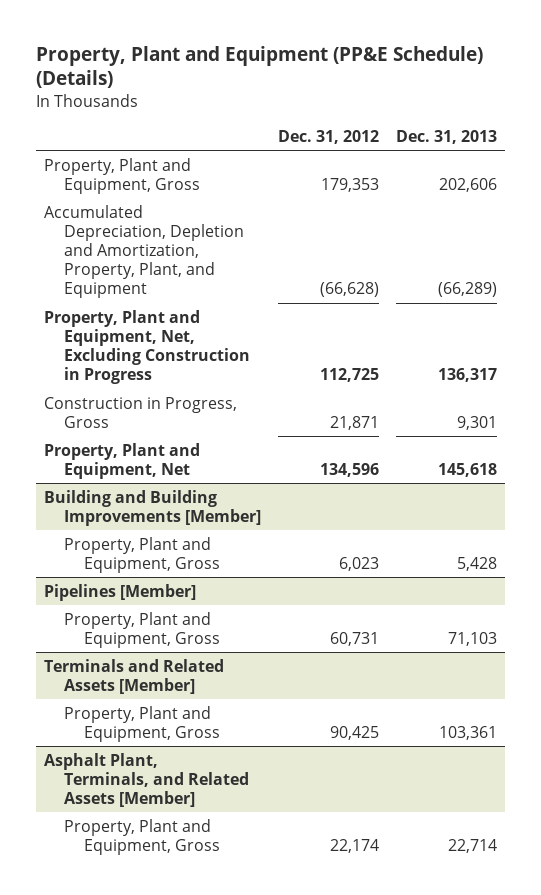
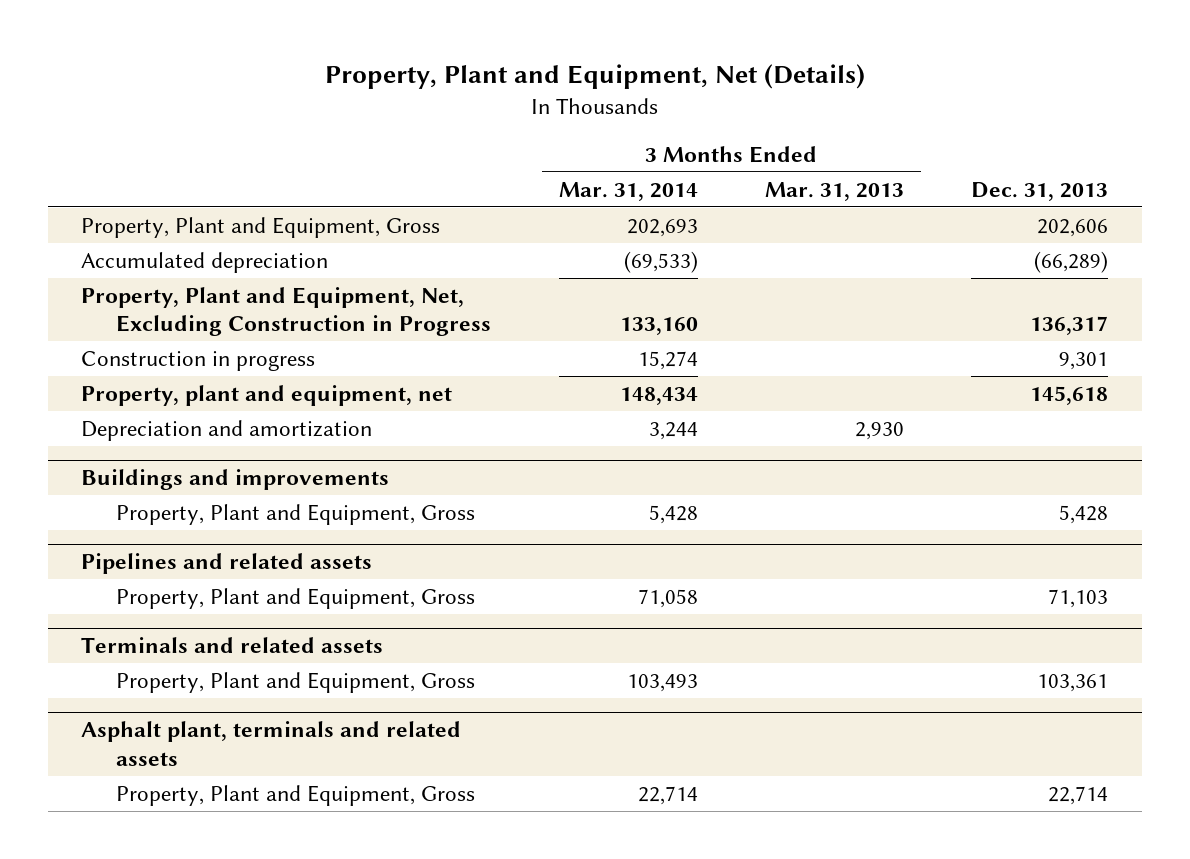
- Property, Plant and Equipment (PP&E Schedule) (Details)
+ Property, Plant and Equipment, Net (Details)
- | Dec. 31, 2012 | Dec. 31, 2013
+ | 3 Months Ended Mar. 31, 2014 | 3 Months Ended Mar. 31, 2013 | Dec. 31, 2013
- Accumulated Depreciation, Depletion and Amortization, Property, Plant, and Equipment | (66,628) | (66,289)
+ Accumulated depreciation | (69,533) | | (66,289)
- Construction in Progress, Gross | 21,871 | 9,301
- Property, Plant and Equipment, Net | 134,596 | 145,618
- Building and Building Improvements [Member]
+ Construction in progress | 15,274 | | 9,301
+ Property, plant and equipment, net | 148,434 | | 145,618
+ Depreciation and amortization | 3,244 | 2,930 |
+ Buildings and improvements
- Pipelines [Member]
+ Pipelines and related assets
- Terminals and Related Assets [Member]
+ Terminals and related assets
- Asphalt Plant, Terminals, and Related Assets [Member]
+ Asphalt plant, terminals and related assets

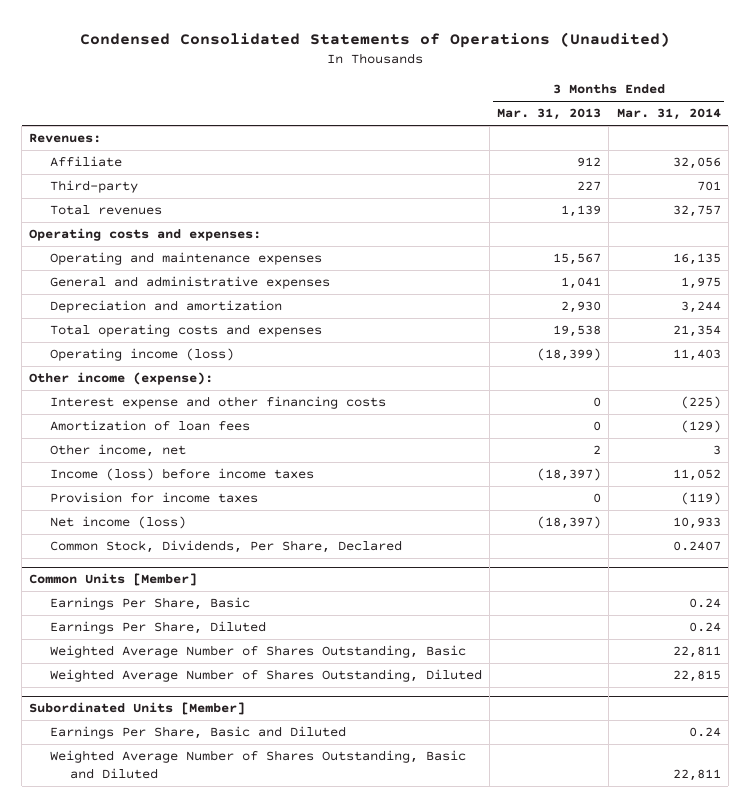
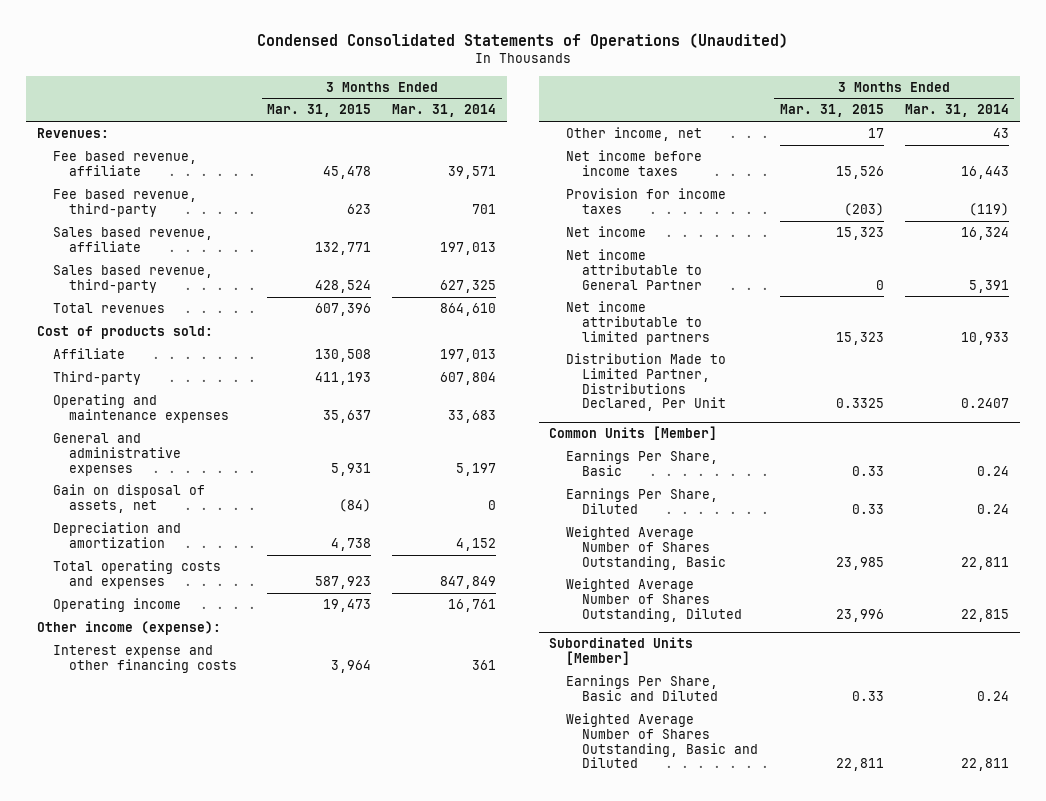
- | 3 Months Ended Mar. 31, 2013 | 3 Months Ended Mar. 31, 2014
+ | 3 Months Ended Mar. 31, 2015 | 3 Months Ended Mar. 31, 2014
- Affiliate | 912 | 32,056
- Third-party | 227 | 701
- Total revenues | 1,139 | 32,757
- Operating costs and expenses:
- Operating and maintenance expenses | 15,567 | 16,135
- General and administrative expenses | 1,041 | 1,975
- Depreciation and amortization | 2,930 | 3,244
- Total operating costs and expenses | 19,538 | 21,354
- Operating income (loss) | (18,399) | 11,403
+ Fee based revenue, affiliate | 45,478 | 39,571
+ Fee based revenue, third-party | 623 | 701
+ Sales based revenue, affiliate | 132,771 | 197,013
+ Sales based revenue, third-party | 428,524 | 627,325
+ Total revenues | 607,396 | 864,610
+ Cost of products sold:
+ Affiliate | 130,508 | 197,013
+ Third-party | 411,193 | 607,804
+ Operating and maintenance expenses | 35,637 | 33,683
+ General and administrative expenses | 5,931 | 5,197
+ Gain on disposal of assets, net | (84) | 0
+ Depreciation and amortization | 4,738 | 4,152
+ Total operating costs and expenses | 587,923 | 847,849
+ Operating income | 19,473 | 16,761
- Interest expense and other financing costs | 0 | (225)
- Amortization of loan fees | 0 | (129)
- Other income, net | 2 | 3
- Income (loss) before income taxes | (18,397) | 11,052
+ Interest expense and other financing costs | 3,964 | 361
+ Other income, net | 17 | 43
+ Net income before income taxes | 15,526 | 16,443
- Net income (loss) | (18,397) | 10,933
- Common Stock, Dividends, Per Share, Declared | | 0.2407
+ Net income | 15,323 | 16,324
+ Net income attributable to General Partner | 0 | 5,391
+ Net income attributable to limited partners | 15,323 | 10,933
+ Distribution Made to Limited Partner, Distributions Declared, Per Unit | 0.3325 | 0.2407

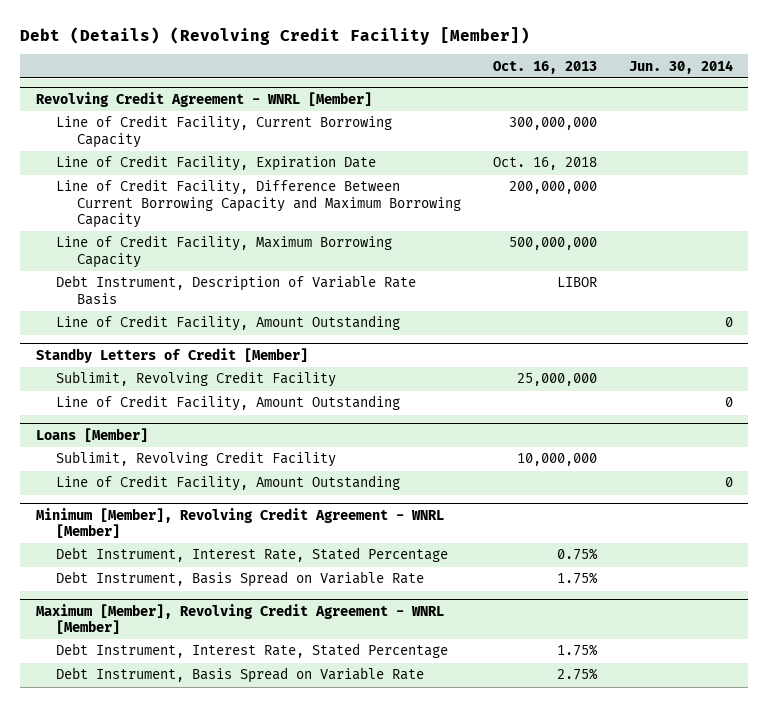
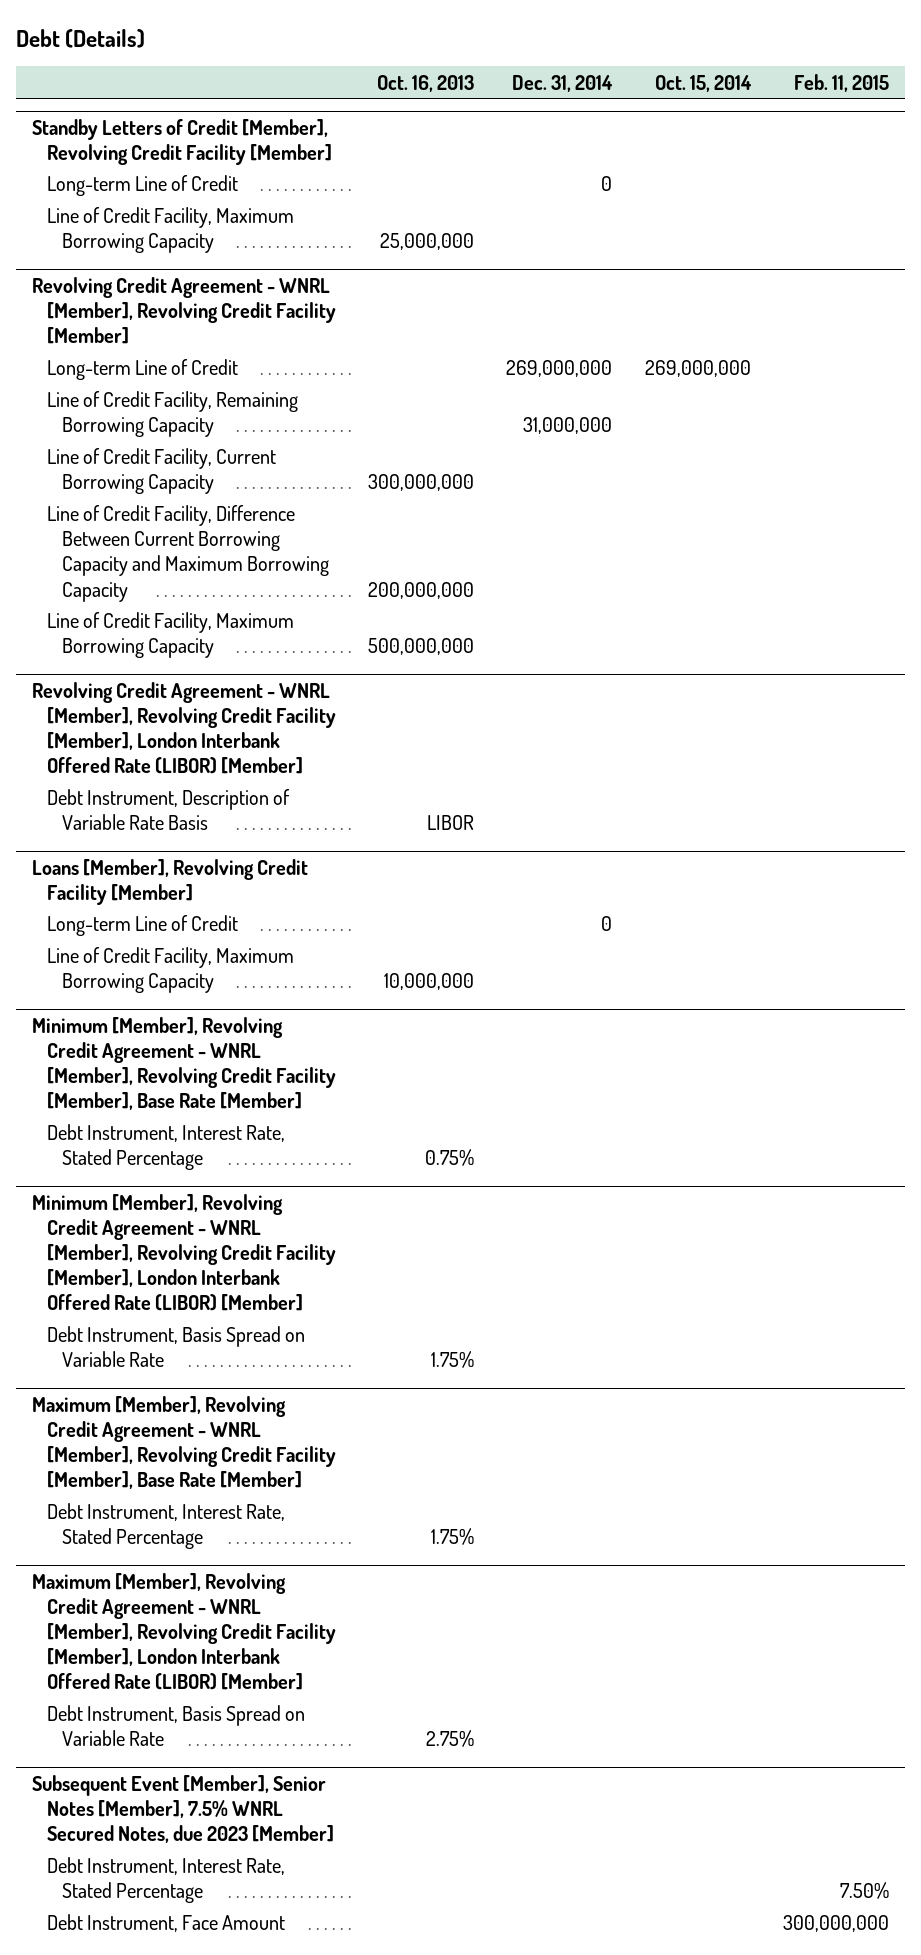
- Debt (Details) (Revolving Credit Facility [Member])
+ Debt (Details)
- | Oct. 16, 2013 | Jun. 30, 2014
+ | Oct. 16, 2013 | Dec. 31, 2014 | Oct. 15, 2014 | Feb. 11, 2015
- Revolving Credit Agreement - WNRL [Member]
+ Standby Letters of Credit [Member], Revolving Credit Facility [Member]
+ Long-term Line of Credit | | 0 | |
+ Line of Credit Facility, Maximum Borrowing Capacity | 25,000,000 | | |
+ Revolving Credit Agreement - WNRL [Member], Revolving Credit Facility [Member]
+ Long-term Line of Credit | | 269,000,000 | 269,000,000 |
+ Line of Credit Facility, Remaining Borrowing Capacity | | 31,000,000 | |
- Line of Credit Facility, Expiration Date | Oct. 16, 2018 |
+ Revolving Credit Agreement - WNRL [Member], Revolving Credit Facility [Member], London Interbank Offered Rate (LIBOR) [Member]
- Line of Credit Facility, Amount Outstanding | | 0
- Standby Letters of Credit [Member]
- Sublimit, Revolving Credit Facility | 25,000,000 |
- Line of Credit Facility, Amount Outstanding | | 0
- Loans [Member]
- Sublimit, Revolving Credit Facility | 10,000,000 |
- Line of Credit Facility, Amount Outstanding | | 0
- Minimum [Member], Revolving Credit Agreement - WNRL [Member]
+ Loans [Member], Revolving Credit Facility [Member]
+ Long-term Line of Credit | | 0 | |
+ Line of Credit Facility, Maximum Borrowing Capacity | 10,000,000 | | |
+ Minimum [Member], Revolving Credit Agreement - WNRL [Member], Revolving Credit Facility [Member], Base Rate [Member]
+ Minimum [Member], Revolving Credit Agreement - WNRL [Member], Revolving Credit Facility [Member], London Interbank Offered Rate (LIBOR) [Member]
- Maximum [Member], Revolving Credit Agreement - WNRL [Member]
+ Maximum [Member], Revolving Credit Agreement - WNRL [Member], Revolving Credit Facility [Member], Base Rate [Member]
+ Maximum [Member], Revolving Credit Agreement - WNRL [Member], Revolving Credit Facility [Member], London Interbank Offered Rate (LIBOR) [Member]
+ Subsequent Event [Member], Senior Notes [Member], 7.5% WNRL Secured Notes, due 2023 [Member]
+ Debt Instrument, Interest Rate, Stated Percentage | | | | 7.50%
+ Debt Instrument, Face Amount | | | | 300,000,000

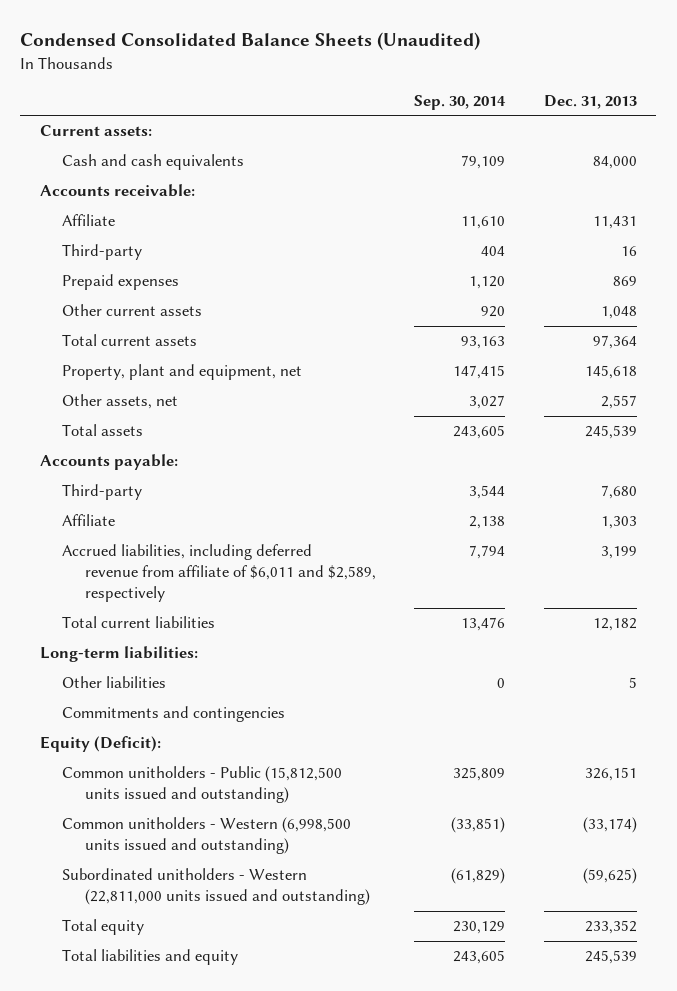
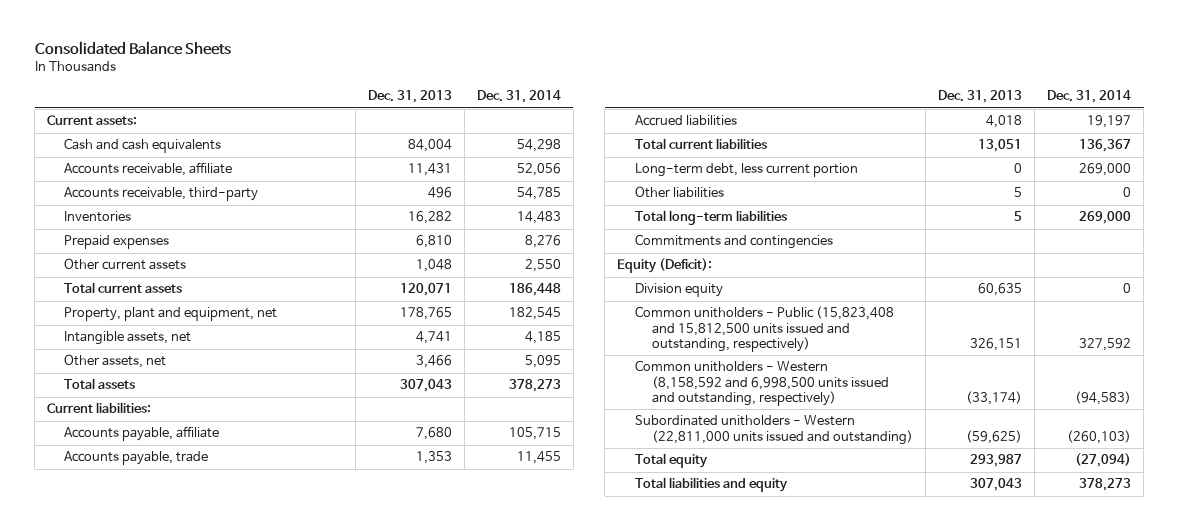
- Condensed Consolidated Balance Sheets (Unaudited)
+ Consolidated Balance Sheets
- | Sep. 30, 2014 | Dec. 31, 2013
+ | Dec. 31, 2013 | Dec. 31, 2014
- Cash and cash equivalents | 79,109 | 84,000
- Accounts receivable:
- Affiliate | 11,610 | 11,431
- Third-party | 404 | 16
- Prepaid expenses | 1,120 | 869
+ Cash and cash equivalents | 84,004 | 54,298
+ Accounts receivable, affiliate | 11,431 | 52,056
+ Accounts receivable, third-party | 496 | 54,785
+ Inventories | 16,282 | 14,483
+ Prepaid expenses | 6,810 | 8,276
- Total current assets | 93,163 | 97,364
- Property, plant and equipment, net | 147,415 | 145,618
- Other assets, net | 3,027 | 2,557
- Total assets | 243,605 | 245,539
- Accounts payable:
- Third-party | 3,544 | 7,680
- Affiliate | 2,138 | 1,303
- Accrued liabilities, including deferred revenue from affiliate of $6,011 and $2,589, respectively | 7,794 | 3,199
- Total current liabilities | 13,476 | 12,182
- Long-term liabilities:
+ Total current assets | 120,071 | 186,448
+ Property, plant and equipment, net | 178,765 | 182,545
+ Intangible assets, net | 4,741 | 4,185
+ Other assets, net | 3,466 | 5,095
+ Total assets | 307,043 | 378,273
+ Current liabilities:
+ Accounts payable, affiliate | 7,680 | 105,715
+ Accounts payable, trade | 1,353 | 11,455
+ Accrued liabilities | 4,018 | 19,197
+ Total current liabilities | 13,051 | 136,367
+ Long-term debt, less current portion | 0 | 269,000
+ Total long-term liabilities | 5 | 269,000
- Common unitholders - Public (15,812,500 units issued and outstanding) | 325,809 | 326,151
- Common unitholders - Western (6,998,500 units issued and outstanding) | (33,851) | (33,174)
+ Division equity | 60,635 | 0
+ Common unitholders - Public (15,823,408 and 15,812,500 units issued and outstanding, respectively) | 326,151 | 327,592
+ Common unitholders - Western (8,158,592 and 6,998,500 units issued and outstanding, respectively) | (33,174) | (94,583)
- Total equity | 230,129 | 233,352
- Total liabilities and equity | 243,605 | 245,539
+ Total equity | 293,987 | (27,094)
+ Total liabilities and equity | 307,043 | 378,273

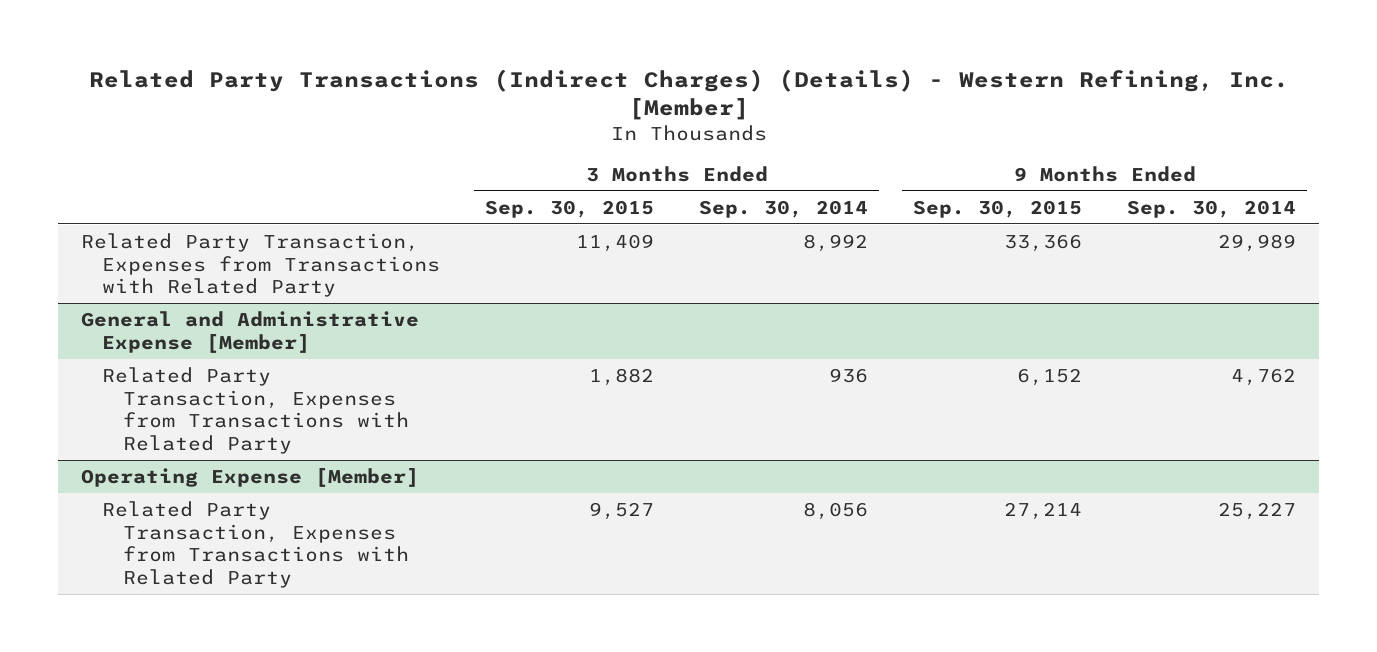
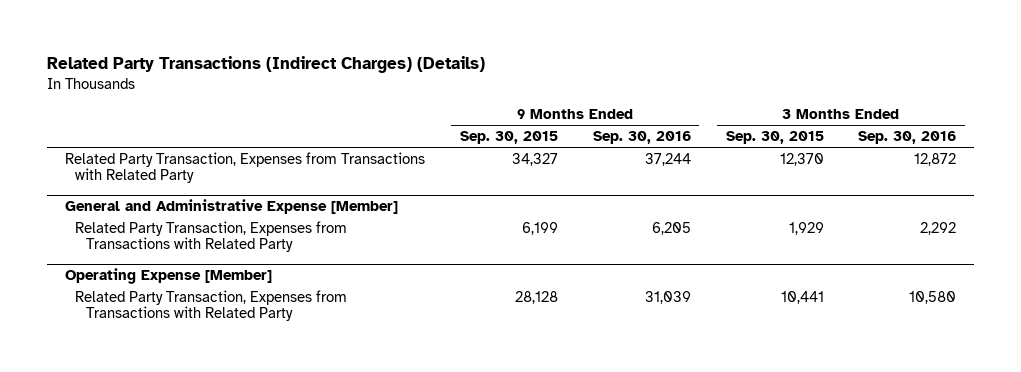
- Related Party Transactions (Indirect Charges) (Details) - Western Refining, Inc. [Member]
+ Related Party Transactions (Indirect Charges) (Details)
- | 3 Months Ended Sep. 30, 2015 | 3 Months Ended Sep. 30, 2014 | 9 Months Ended Sep. 30, 2015 | 9 Months Ended Sep. 30, 2014
+ | 9 Months Ended Sep. 30, 2015 | 9 Months Ended Sep. 30, 2016 | 3 Months Ended Sep. 30, 2015 | 3 Months Ended Sep. 30, 2016
- Related Party Transaction, Expenses from Transactions with Related Party | 11,409 | 8,992 | 33,366 | 29,989
+ Related Party Transaction, Expenses from Transactions with Related Party | 34,327 | 37,244 | 12,370 | 12,872
@ General and Administrative Expense [Member]
- Related Party Transaction, Expenses from Transactions with Related Party | 1,882 | 936 | 6,152 | 4,762
+ Related Party Transaction, Expenses from Transactions with Related Party | 6,199 | 6,205 | 1,929 | 2,292
@ Operating Expense [Member]
- Related Party Transaction, Expenses from Transactions with Related Party | 9,527 | 8,056 | 27,214 | 25,227
+ Related Party Transaction, Expenses from Transactions with Related Party | 28,128 | 31,039 | 10,441 | 10,580

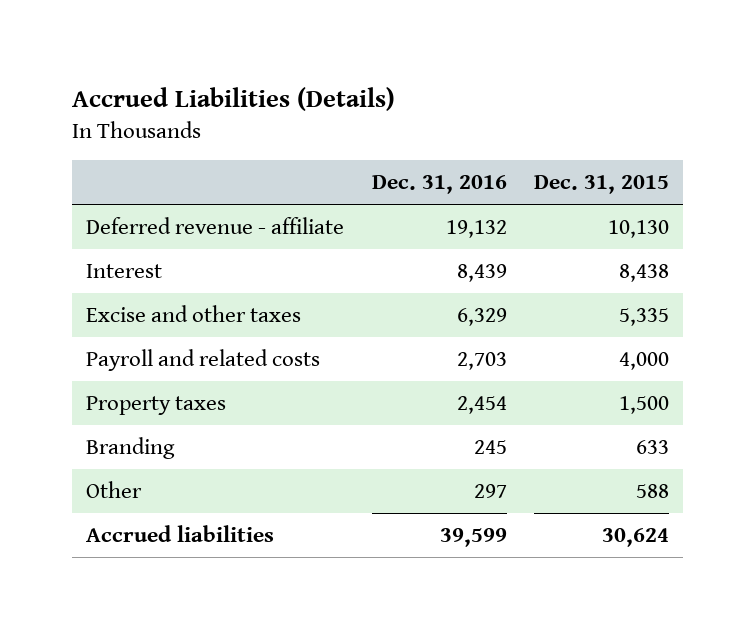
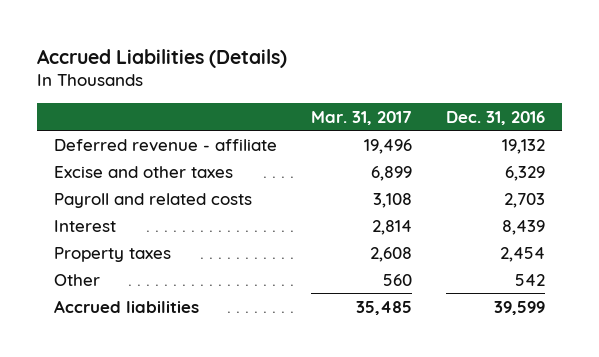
- | Dec. 31, 2016 | Dec. 31, 2015
+ | Mar. 31, 2017 | Dec. 31, 2016
moved down: Interest | 2,814 | 8,439
- Branding | 245 | 633
- Other | 297 | 588
+ Other | 560 | 542

